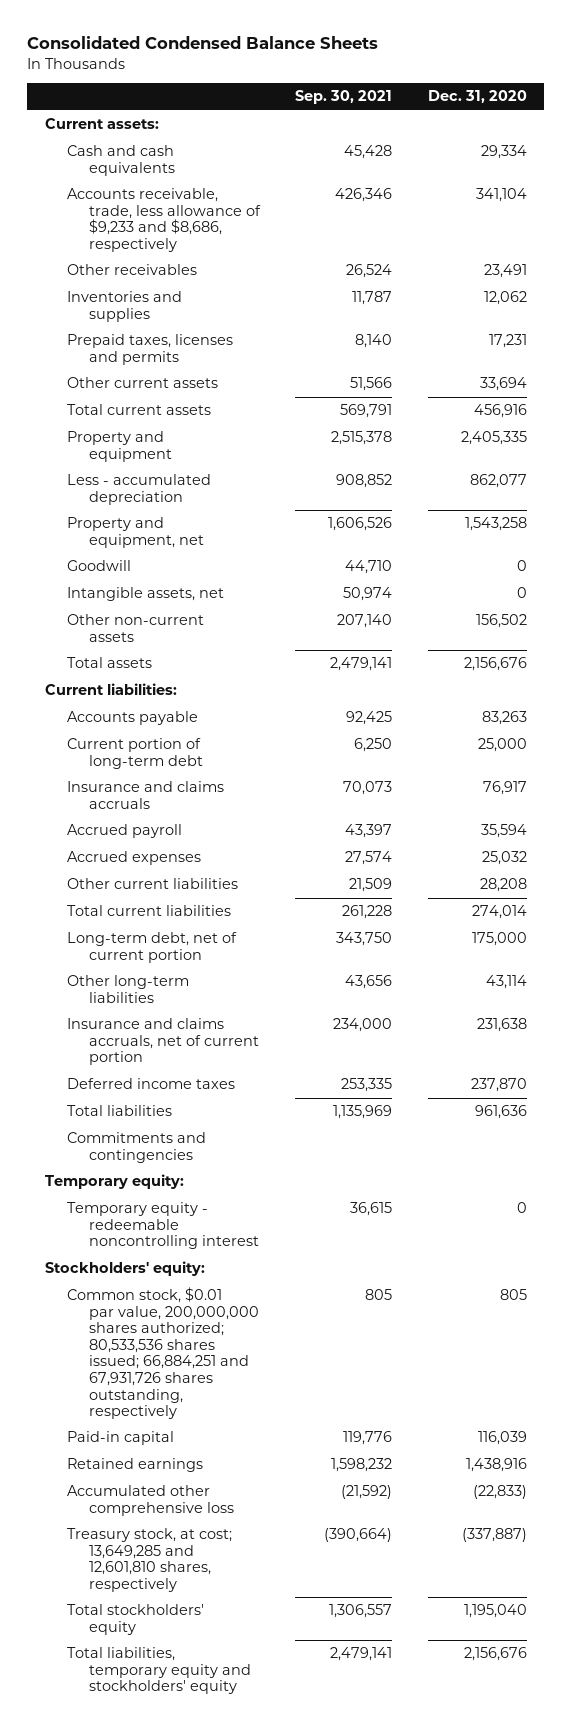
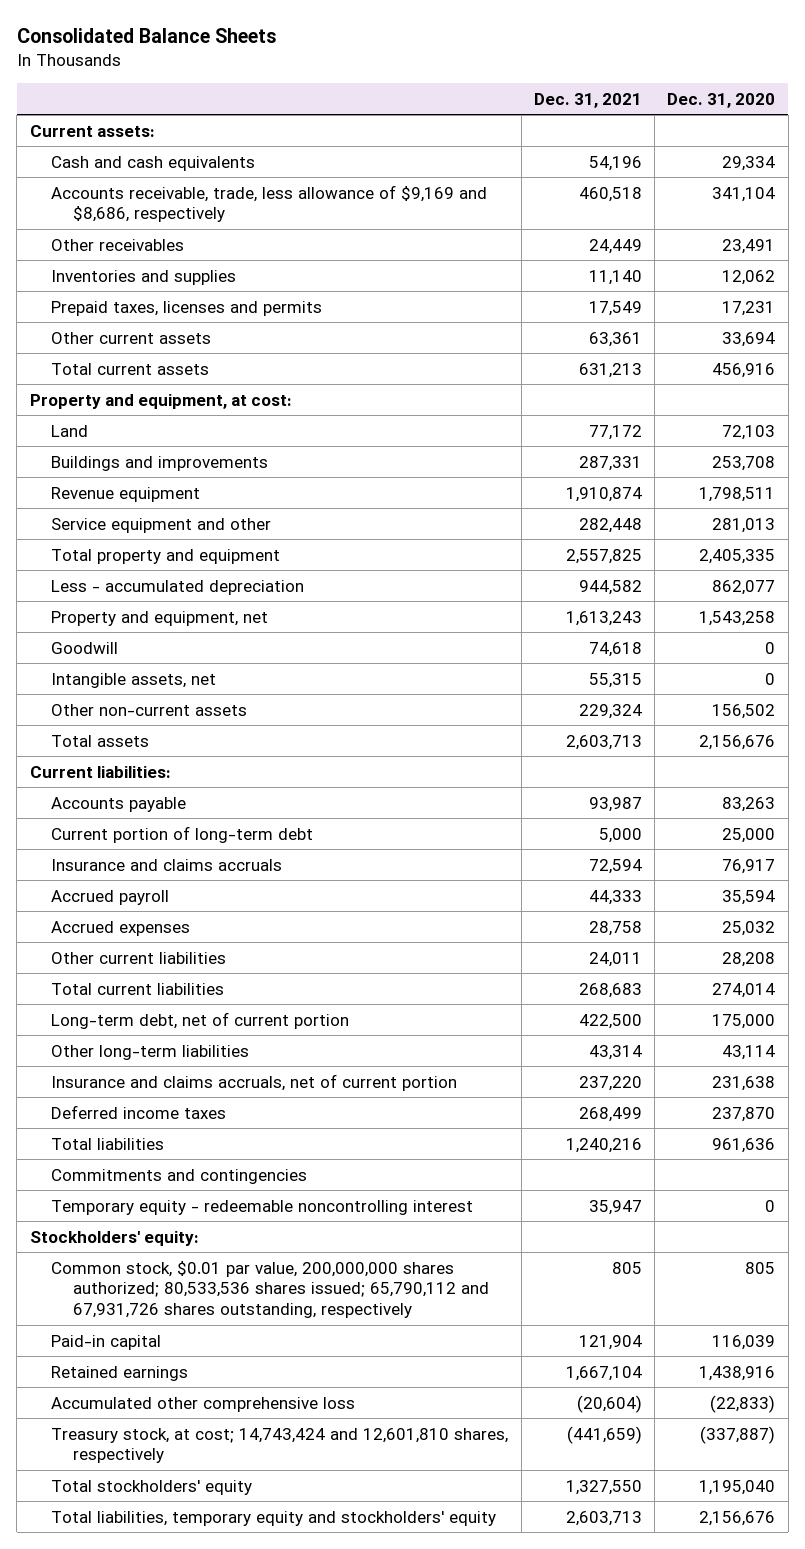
- Consolidated Condensed Balance Sheets
+ Consolidated Balance Sheets
- | Sep. 30, 2021 | Dec. 31, 2020
+ | Dec. 31, 2021 | Dec. 31, 2020
- Accounts receivable, trade, less allowance of $9,233 and $8,686, respectively | 426,346 | 341,104
+ Accounts receivable, trade, less allowance of $9,169 and $8,686, respectively | 460,518 | 341,104
- Property and equipment | 2,515,378 | 2,405,335
+ Property and equipment, at cost:
+ Land | 77,172 | 72,103
+ Buildings and improvements | 287,331 | 253,708
+ Revenue equipment | 1,910,874 | 1,798,511
+ Service equipment and other | 282,448 | 281,013
+ Total property and equipment | 2,557,825 | 2,405,335
- Temporary equity:
- Common stock, $0.01 par value, 200,000,000 shares authorized; 80,533,536 shares issued; 66,884,251 and 67,931,726 shares outstanding, respectively | 805 | 805
+ Common stock, $0.01 par value, 200,000,000 shares authorized; 80,533,536 shares issued; 65,790,112 and 67,931,726 shares outstanding, respectively | 805 | 805
- Treasury stock, at cost; 13,649,285 and 12,601,810 shares, respectively | (390,664) | (337,887)
+ Treasury stock, at cost; 14,743,424 and 12,601,810 shares, respectively | (441,659) | (337,887)

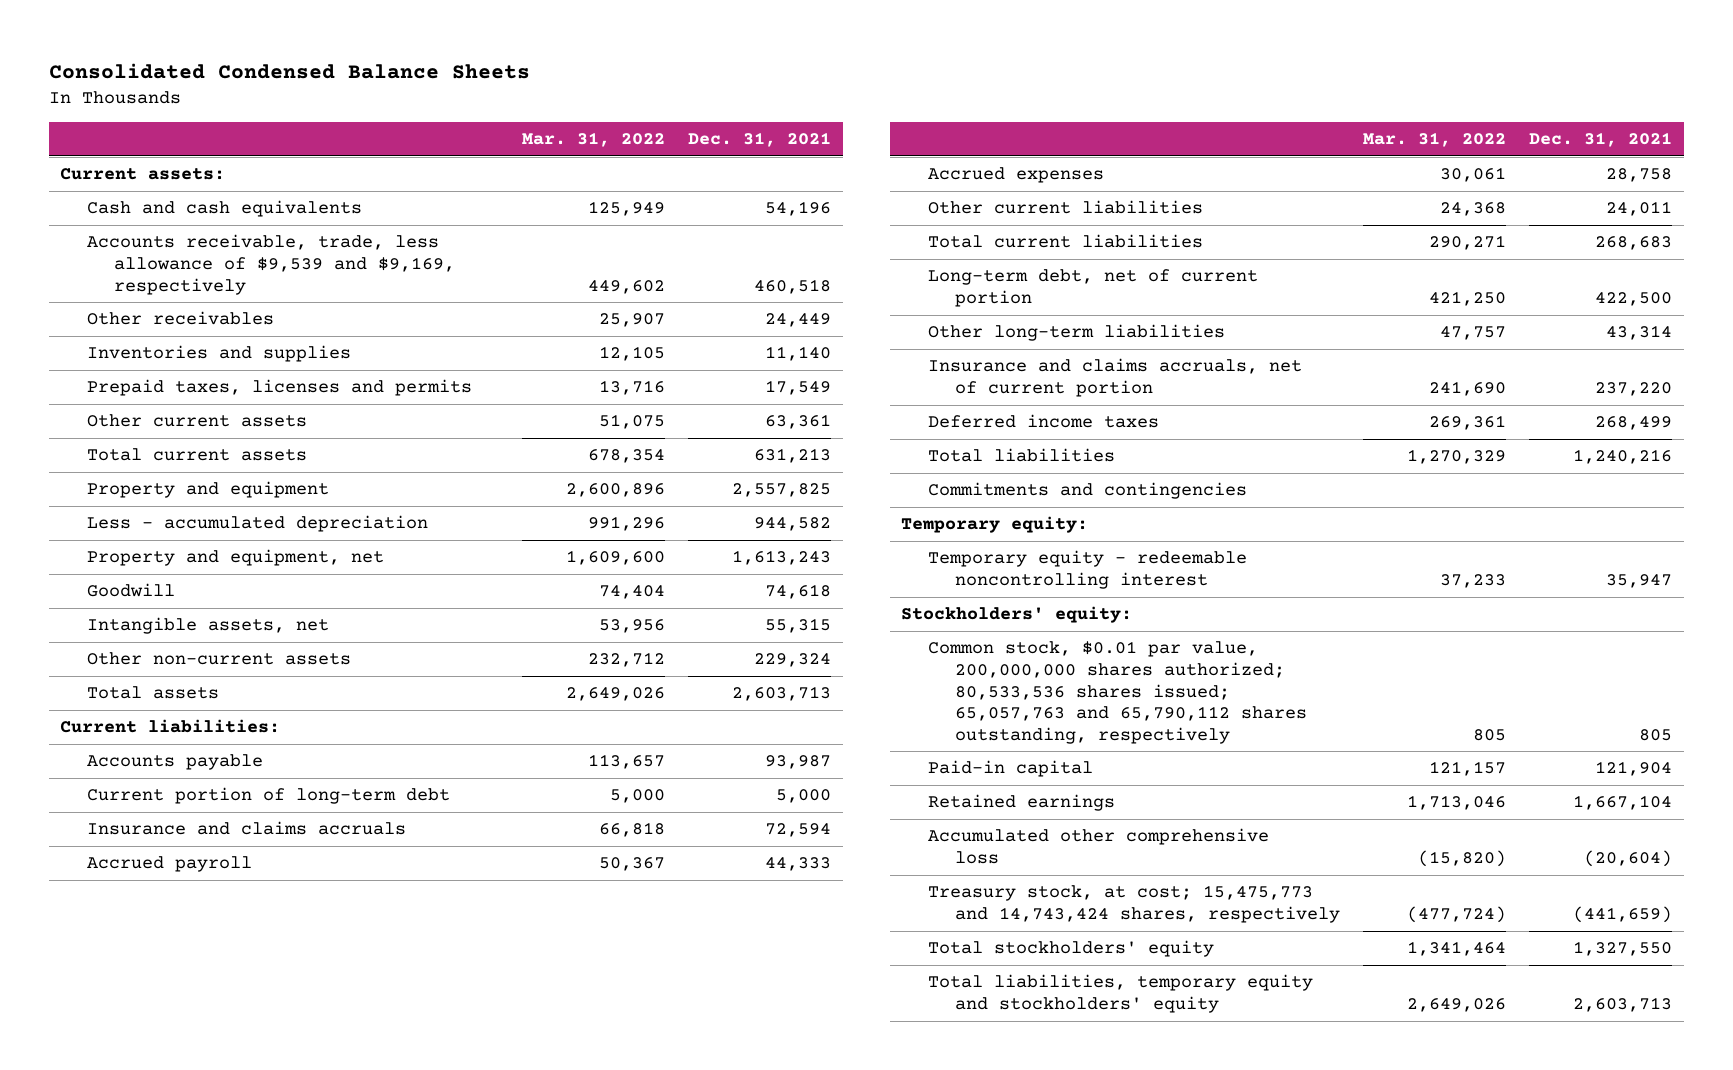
- Consolidated Balance Sheets
+ Consolidated Condensed Balance Sheets
- | Dec. 31, 2021 | Dec. 31, 2020
+ | Mar. 31, 2022 | Dec. 31, 2021
- Accounts receivable, trade, less allowance of $9,169 and $8,686, respectively | 460,518 | 341,104
+ Accounts receivable, trade, less allowance of $9,539 and $9,169, respectively | 449,602 | 460,518
- Property and equipment, at cost:
- Land | 77,172 | 72,103
- Buildings and improvements | 287,331 | 253,708
- Revenue equipment | 1,910,874 | 1,798,511
- Service equipment and other | 282,448 | 281,013
- Total property and equipment | 2,557,825 | 2,405,335
+ Property and equipment | 2,600,896 | 2,557,825
+ Temporary equity:
- Common stock, $0.01 par value, 200,000,000 shares authorized; 80,533,536 shares issued; 65,790,112 and 67,931,726 shares outstanding, respectively | 805 | 805
+ Common stock, $0.01 par value, 200,000,000 shares authorized; 80,533,536 shares issued; 65,057,763 and 65,790,112 shares outstanding, respectively | 805 | 805
- Treasury stock, at cost; 14,743,424 and 12,601,810 shares, respectively | (441,659) | (337,887)
+ Treasury stock, at cost; 15,475,773 and 14,743,424 shares, respectively | (477,724) | (441,659)

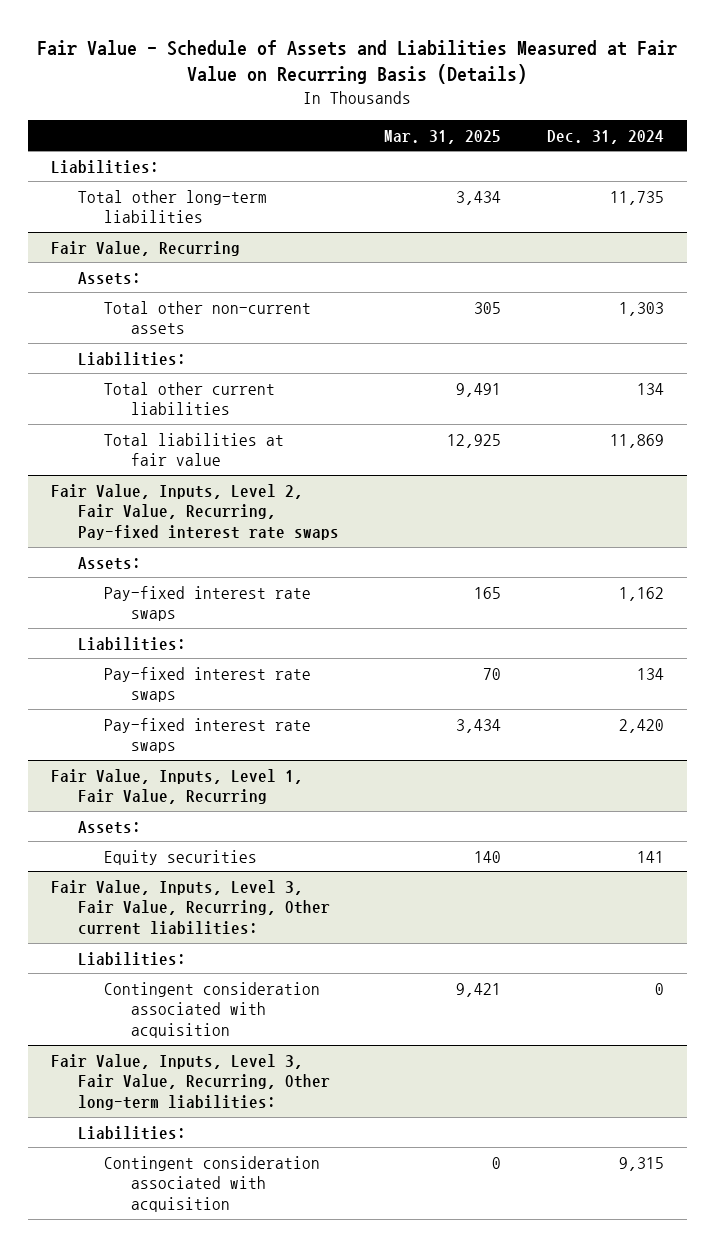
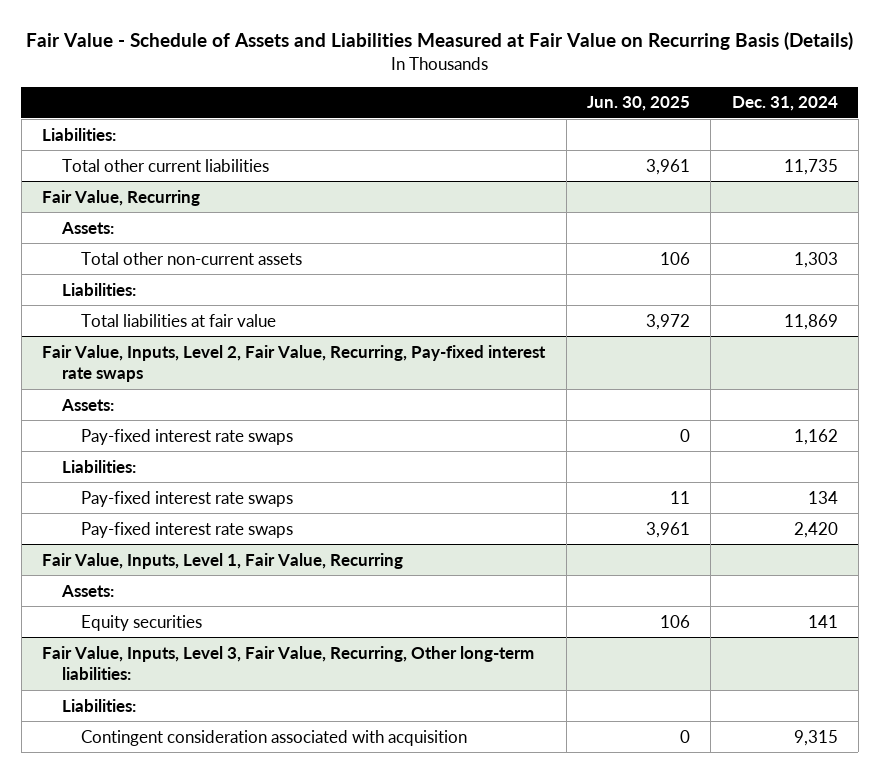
- | Mar. 31, 2025 | Dec. 31, 2024
+ | Jun. 30, 2025 | Dec. 31, 2024
- Total other long-term liabilities | 3,434 | 11,735
+ Total other current liabilities | 3,961 | 11,735
@ Fair Value, Recurring
- Total other current liabilities | 9,491 | 134
- Fair Value, Inputs, Level 3, Fair Value, Recurring, Other current liabilities:
- Liabilities:
- Contingent consideration associated with acquisition | 9,421 | 0

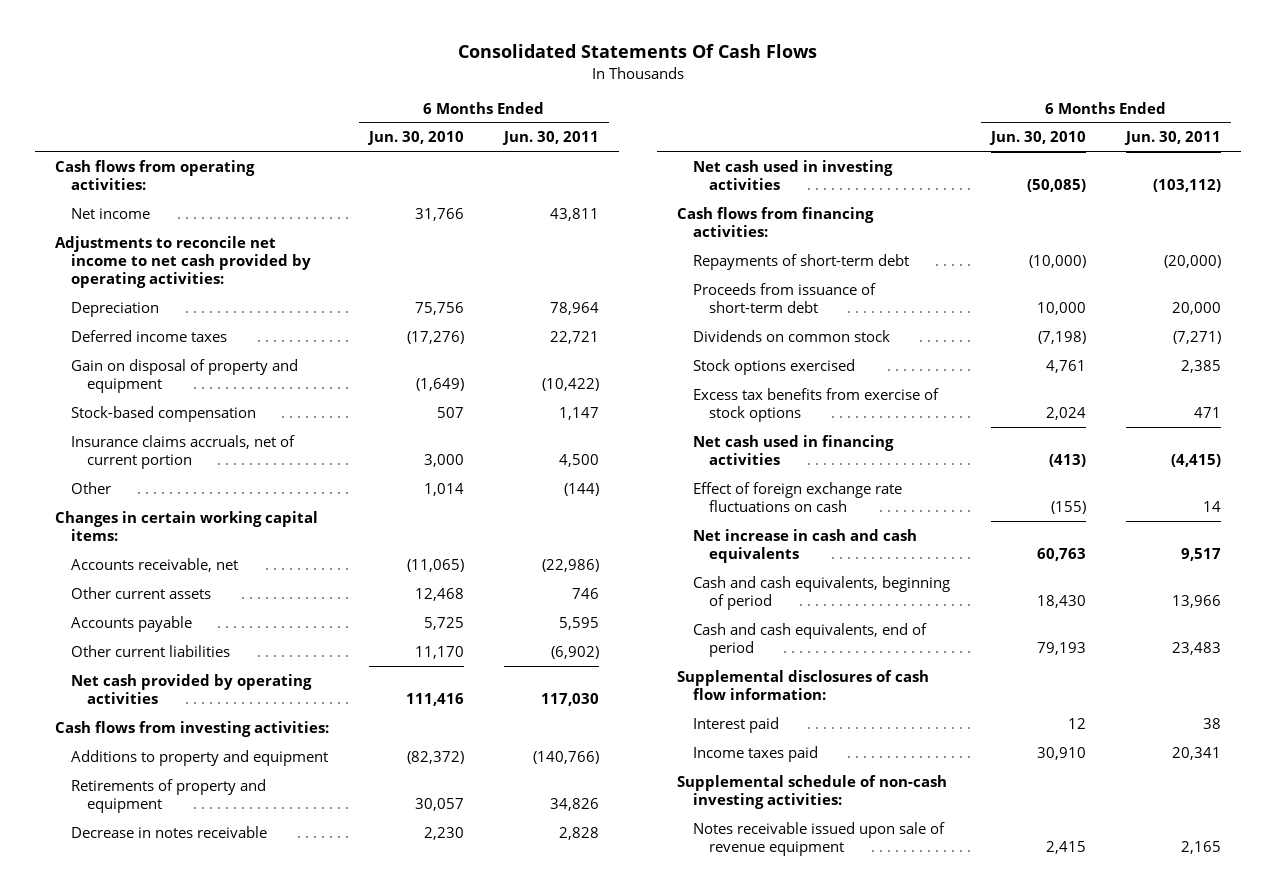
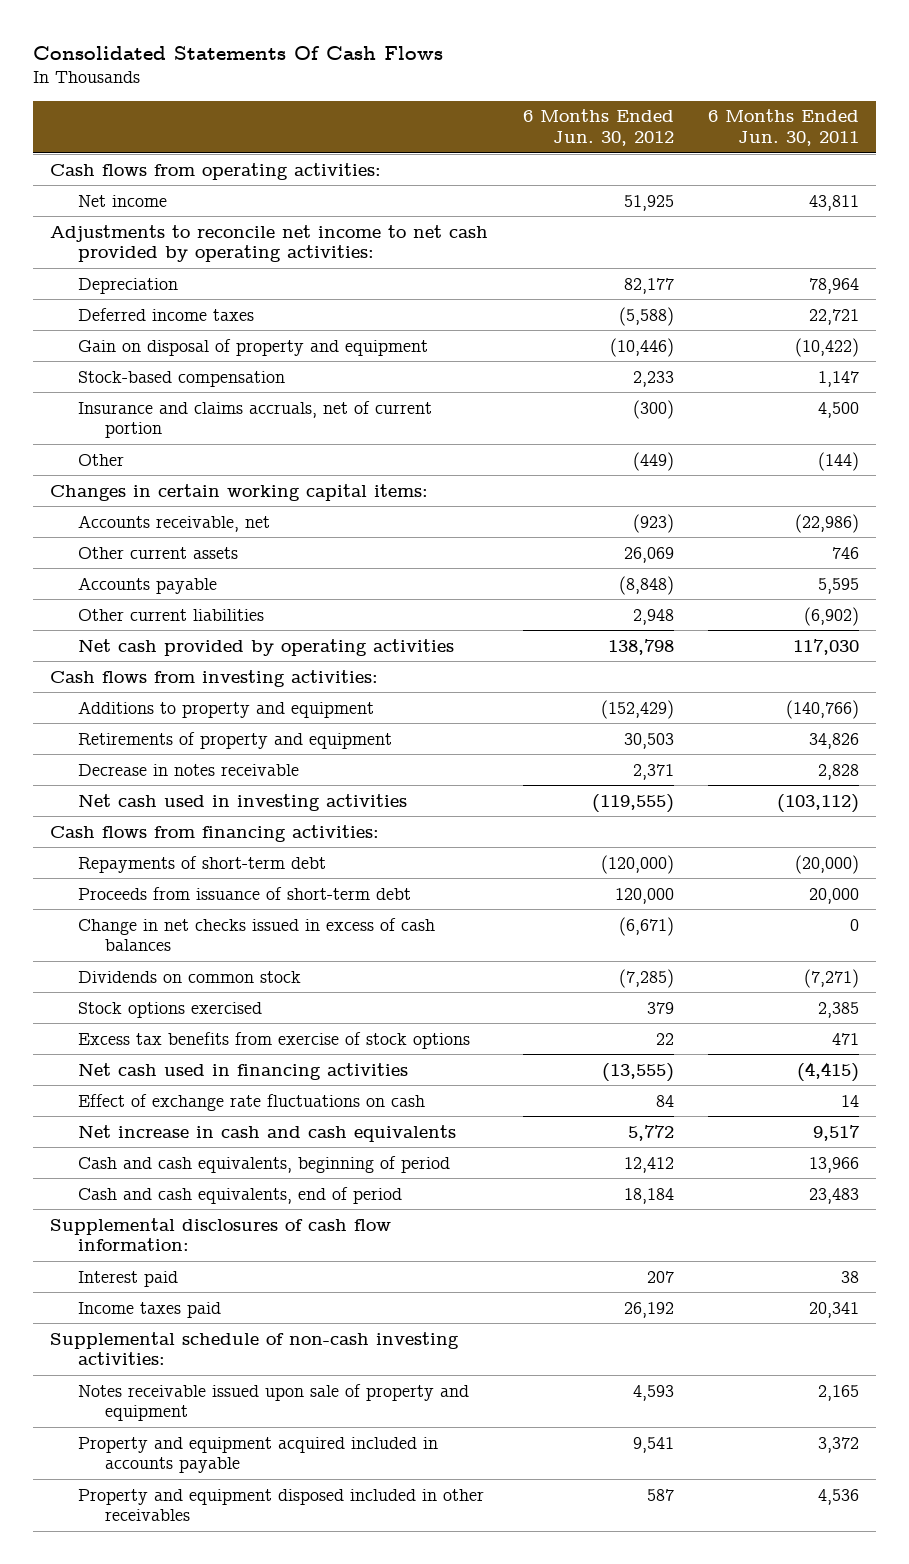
- | 6 Months Ended Jun. 30, 2010 | 6 Months Ended Jun. 30, 2011
+ | 6 Months Ended Jun. 30, 2012 | 6 Months Ended Jun. 30, 2011
- Insurance claims accruals, net of current portion | 3,000 | 4,500
+ Insurance and claims accruals, net of current portion | (300) | 4,500
+ Change in net checks issued in excess of cash balances | (6,671) | 0
- Effect of foreign exchange rate fluctuations on cash | (155) | 14
+ Effect of exchange rate fluctuations on cash | 84 | 14
- Notes receivable issued upon sale of revenue equipment | 2,415 | 2,165
+ Notes receivable issued upon sale of property and equipment | 4,593 | 2,165
+ Property and equipment acquired included in accounts payable | 9,541 | 3,372
+ Property and equipment disposed included in other receivables | 587 | 4,536

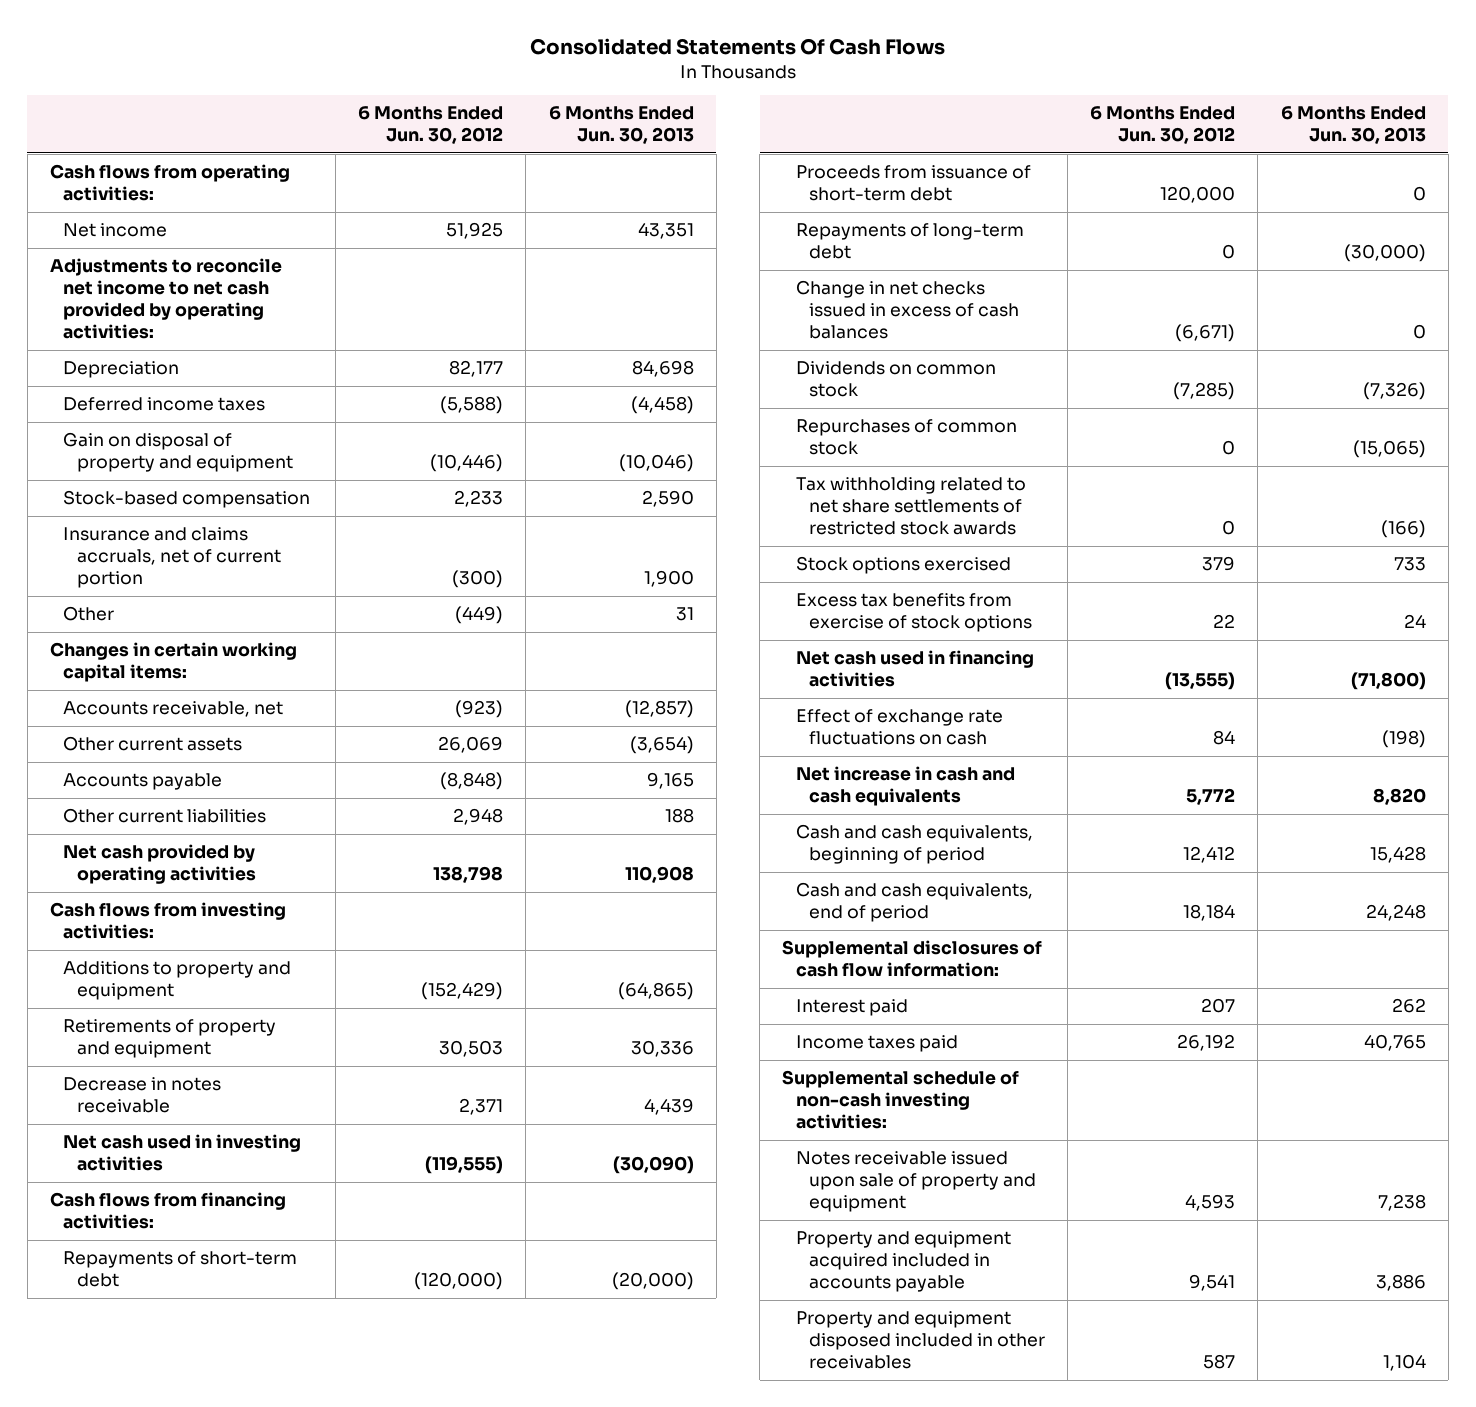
- | 6 Months Ended Jun. 30, 2012 | 6 Months Ended Jun. 30, 2011
+ | 6 Months Ended Jun. 30, 2012 | 6 Months Ended Jun. 30, 2013
+ Repayments of long-term debt | 0 | (30,000)
+ Repurchases of common stock | 0 | (15,065)
+ Tax withholding related to net share settlements of restricted stock awards | 0 | (166)

